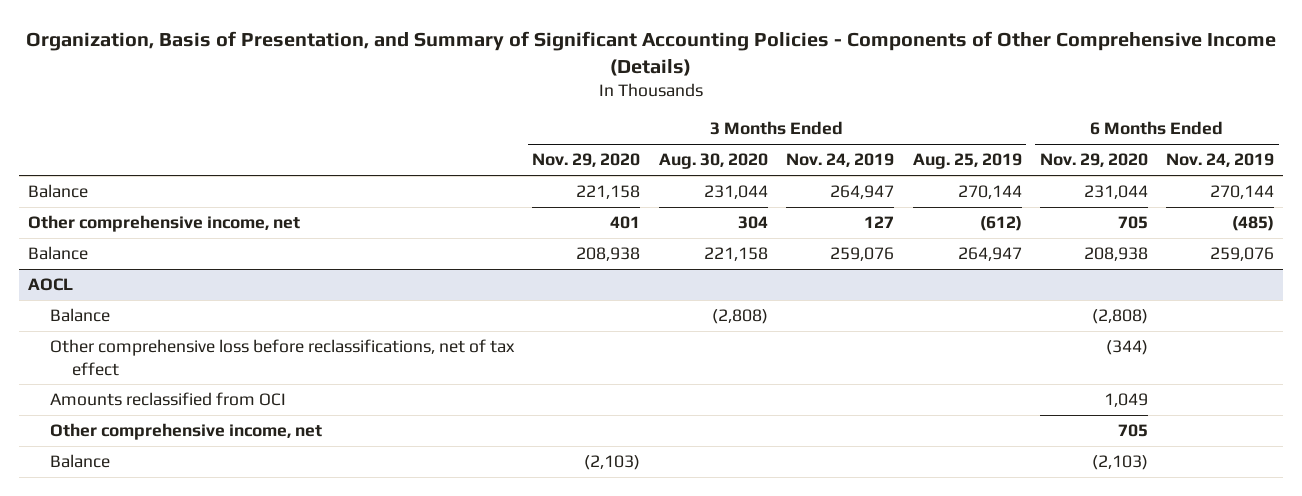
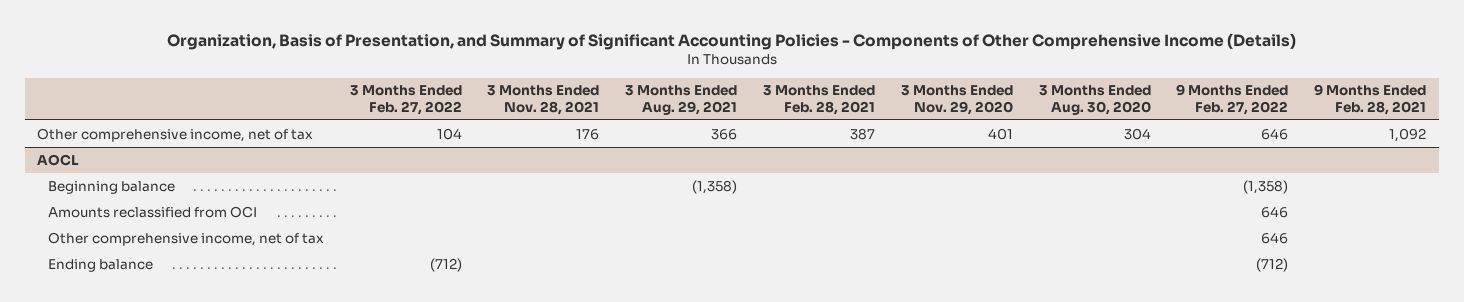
- | 3 Months Ended Nov. 29, 2020 | 3 Months Ended Aug. 30, 2020 | 3 Months Ended Nov. 24, 2019 | 3 Months Ended Aug. 25, 2019 | 6 Months Ended Nov. 29, 2020 | 6 Months Ended Nov. 24, 2019
+ | 3 Months Ended Feb. 27, 2022 | 3 Months Ended Nov. 28, 2021 | 3 Months Ended Aug. 29, 2021 | 3 Months Ended Feb. 28, 2021 | 3 Months Ended Nov. 29, 2020 | 3 Months Ended Aug. 30, 2020 | 9 Months Ended Feb. 27, 2022 | 9 Months Ended Feb. 28, 2021
- Balance | 221,158 | 231,044 | 264,947 | 270,144 | 231,044 | 270,144
- Other comprehensive income, net | 401 | 304 | 127 | (612) | 705 | (485)
- Balance | 208,938 | 221,158 | 259,076 | 264,947 | 208,938 | 259,076
+ Other comprehensive income, net of tax | 104 | 176 | 366 | 387 | 401 | 304 | 646 | 1,092
@ AOCL
- Balance | | (2,808) | | | (2,808) |
- Other comprehensive loss before reclassifications, net of tax effect | | | | | (344) |
+ Beginning balance | | | (1,358) | | | | (1,358) |
- Other comprehensive income, net | | | | | 705 |
- Balance | (2,103) | | | | (2,103) |
+ Other comprehensive income, net of tax | | | | | | | 646 |
+ Ending balance | (712) | | | | | | (712) |

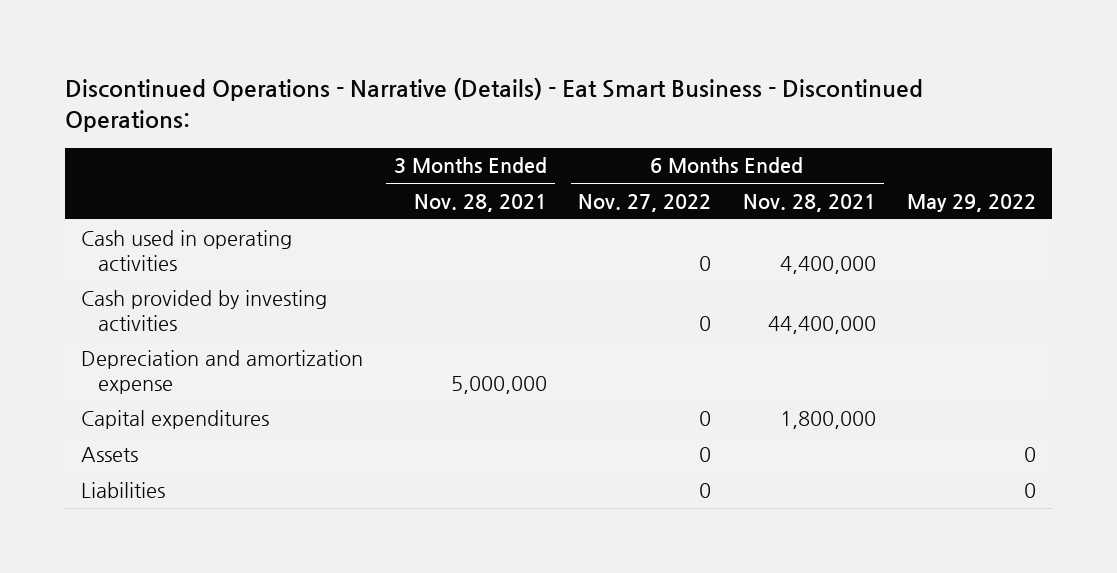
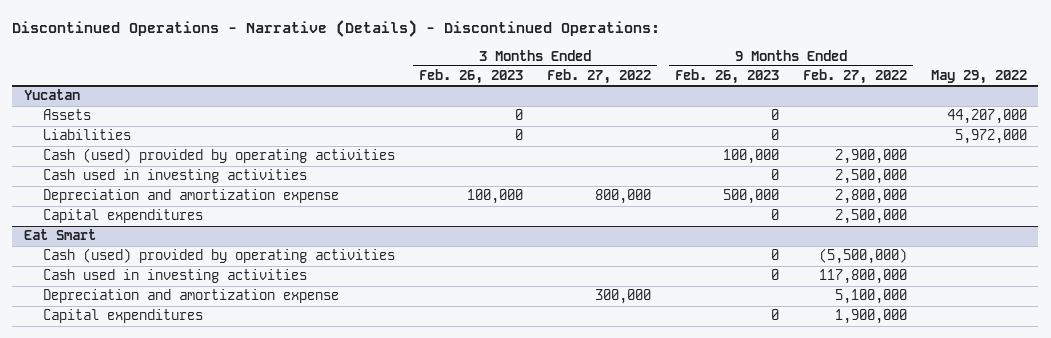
- Discontinued Operations - Narrative (Details) - Eat Smart Business - Discontinued Operations:
+ Discontinued Operations - Narrative (Details) - Discontinued Operations:
- | 3 Months Ended Nov. 28, 2021 | 6 Months Ended Nov. 27, 2022 | 6 Months Ended Nov. 28, 2021 | May 29, 2022
+ | 3 Months Ended Feb. 26, 2023 | 3 Months Ended Feb. 27, 2022 | 9 Months Ended Feb. 26, 2023 | 9 Months Ended Feb. 27, 2022 | May 29, 2022
- Cash used in operating activities | | 0 | 4,400,000 |
- Cash provided by investing activities | | 0 | 44,400,000 |
- Depreciation and amortization expense | 5,000,000 | | |
- Capital expenditures | | 0 | 1,800,000 |
- Assets | | 0 | | 0
- Liabilities | | 0 | | 0
+ Yucatan
+ Assets | 0 | | 0 | | 44,207,000
+ Liabilities | 0 | | 0 | | 5,972,000
+ Cash (used) provided by operating activities | | | 100,000 | 2,900,000 |
+ Cash used in investing activities | | | 0 | 2,500,000 |
+ Depreciation and amortization expense | 100,000 | 800,000 | 500,000 | 2,800,000 |
+ Capital expenditures | | | 0 | 2,500,000 |
+ Eat Smart
+ Cash (used) provided by operating activities | | | 0 | (5,500,000) |
+ Cash used in investing activities | | | 0 | 117,800,000 |
+ Depreciation and amortization expense | | 300,000 | | 5,100,000 |
+ Capital expenditures | | | 0 | 1,900,000 |

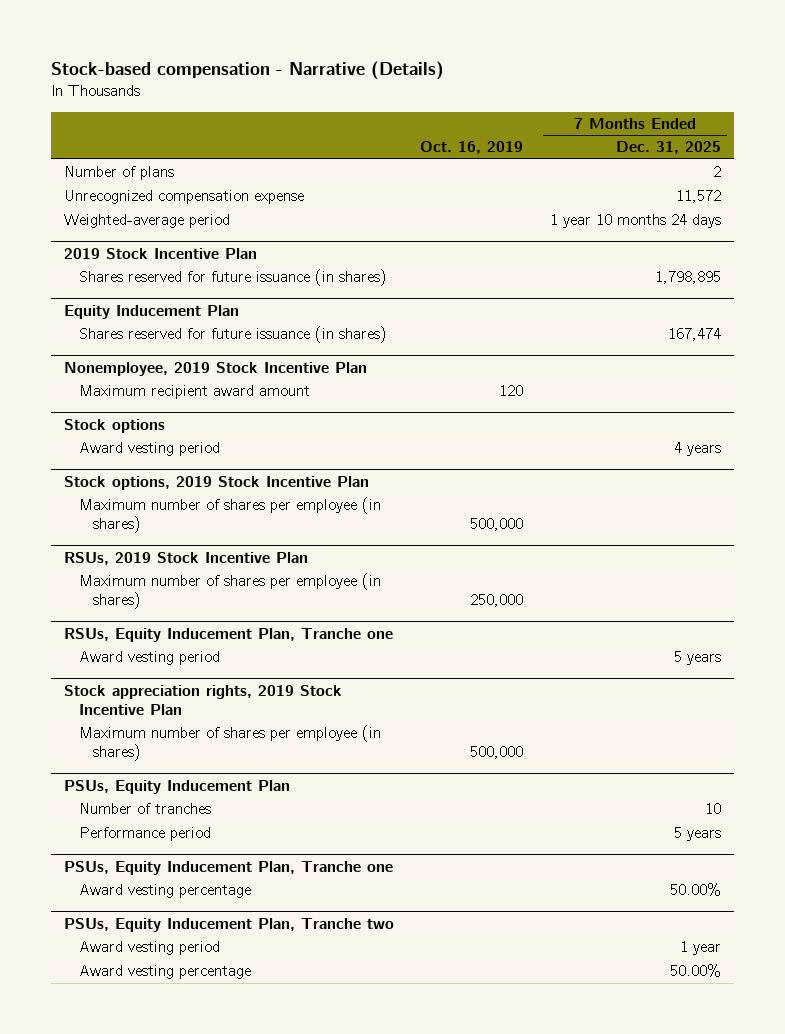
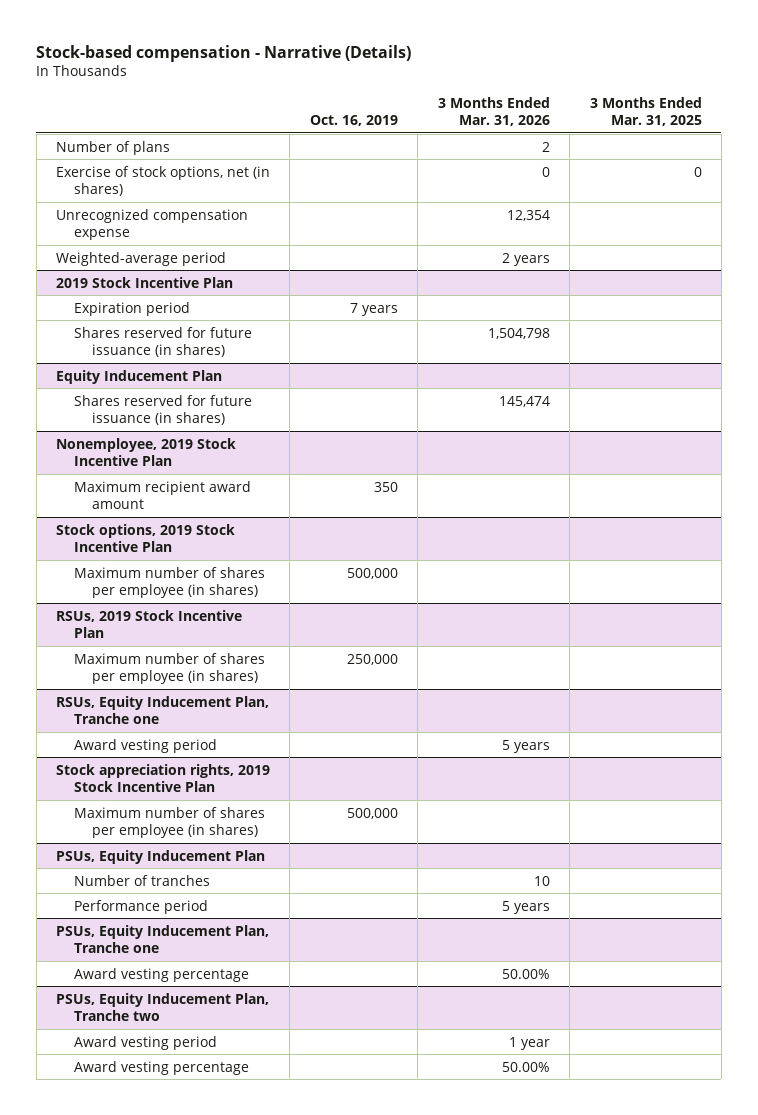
- | Oct. 16, 2019 | 7 Months Ended Dec. 31, 2025
+ | Oct. 16, 2019 | 3 Months Ended Mar. 31, 2026 | 3 Months Ended Mar. 31, 2025
+ Exercise of stock options, net (in shares) | | 0 | 0
@ 2019 Stock Incentive Plan
+ Expiration period | 7 years | |
@ Nonemployee, 2019 Stock Incentive Plan
- Maximum recipient award amount | 120 |
- Stock options
- Award vesting period | | 4 years
@ Nonemployee, 2019 Stock Incentive Plan
+ Maximum recipient award amount | 350 | |

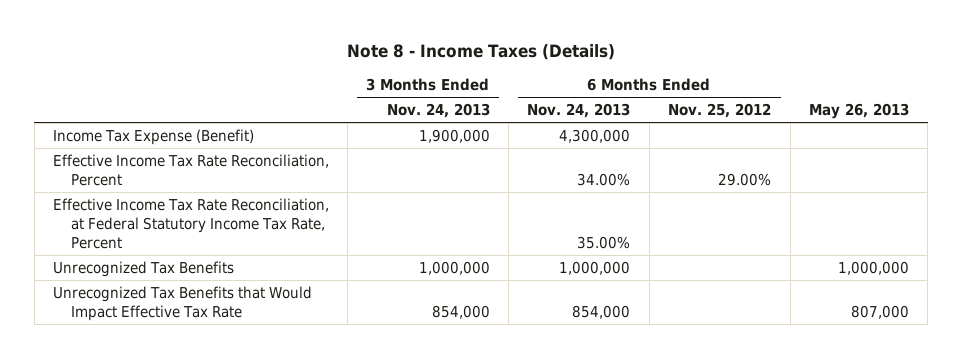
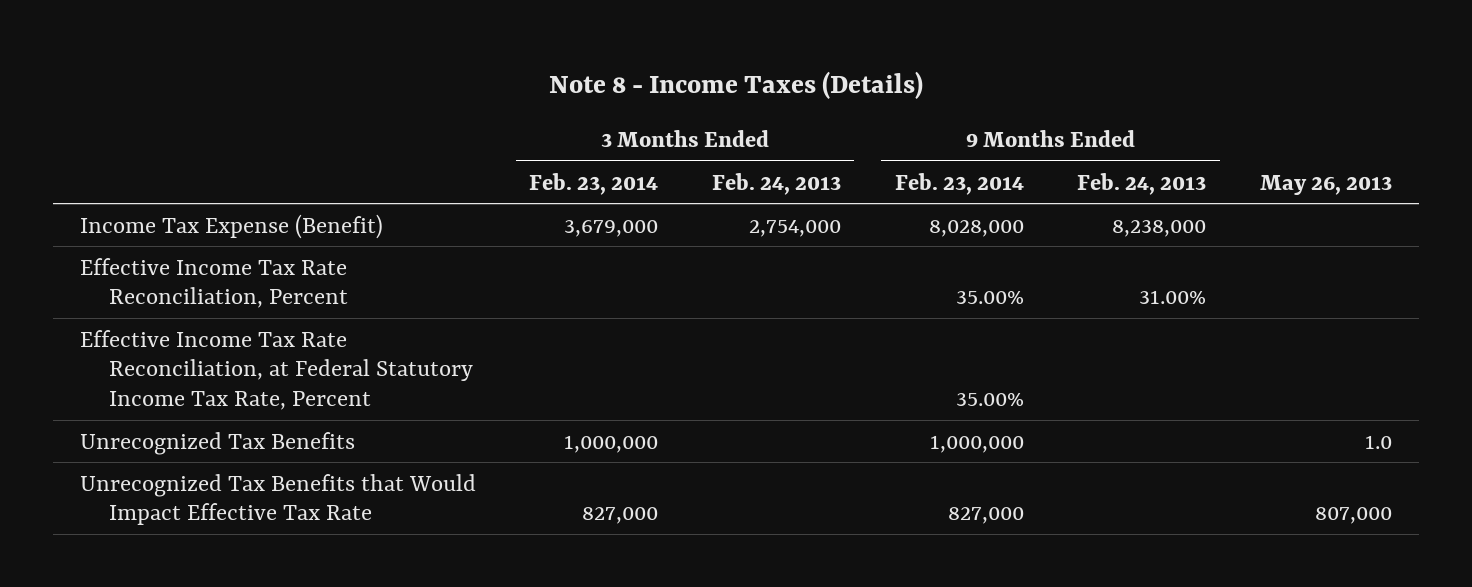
- | 3 Months Ended Nov. 24, 2013 | 6 Months Ended Nov. 24, 2013 | 6 Months Ended Nov. 25, 2012 | May 26, 2013
+ | 3 Months Ended Feb. 23, 2014 | 3 Months Ended Feb. 24, 2013 | 9 Months Ended Feb. 23, 2014 | 9 Months Ended Feb. 24, 2013 | May 26, 2013
- Unrecognized Tax Benefits | 1,000,000 | 1,000,000 | | 1,000,000
+ Unrecognized Tax Benefits | 1,000,000 | | 1,000,000 | | 1.0

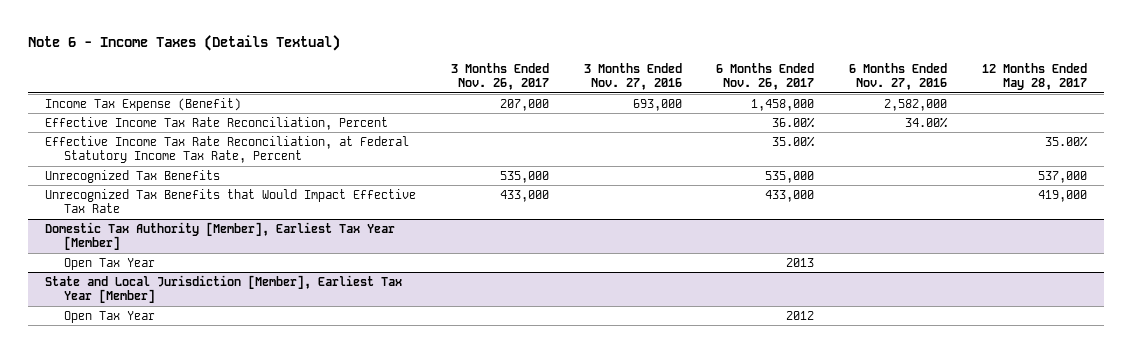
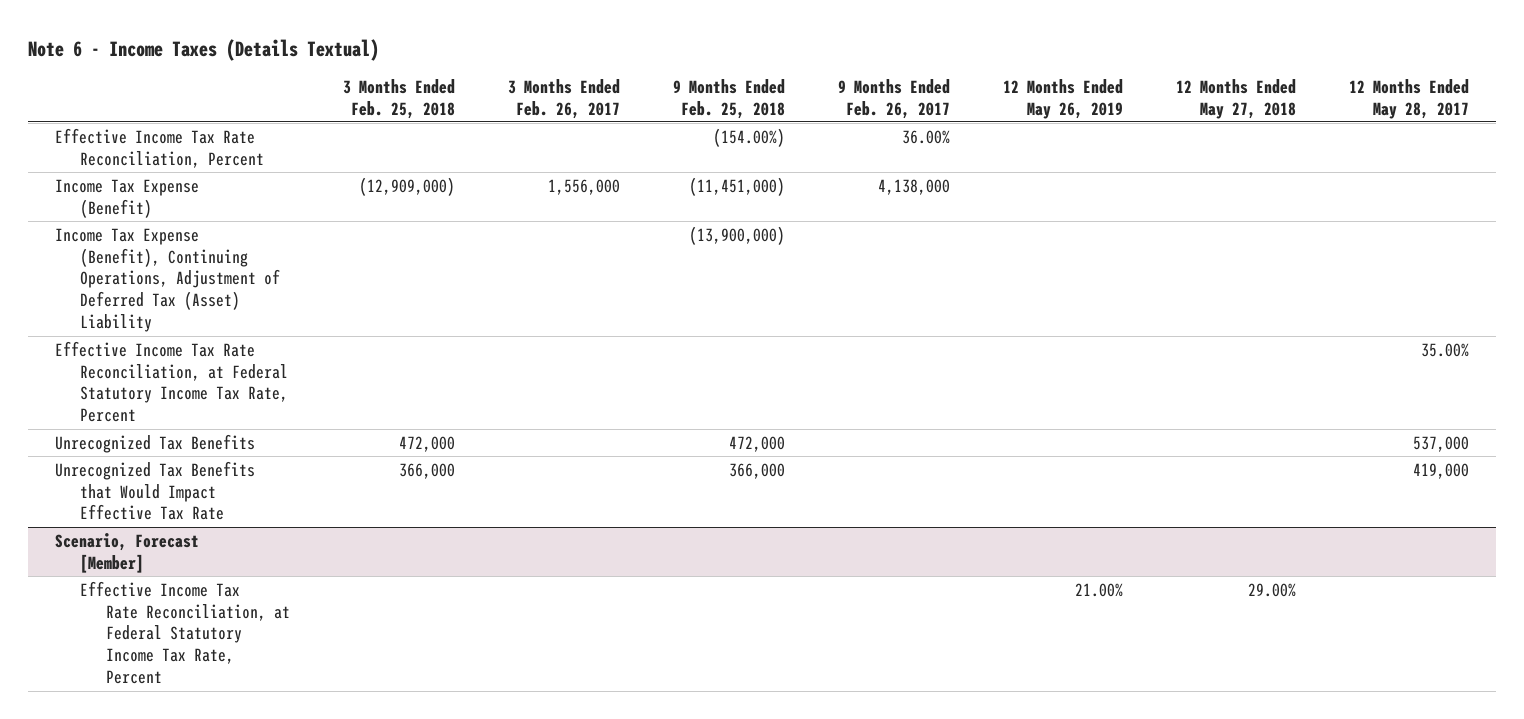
- | 3 Months Ended Nov. 26, 2017 | 3 Months Ended Nov. 27, 2016 | 6 Months Ended Nov. 26, 2017 | 6 Months Ended Nov. 27, 2016 | 12 Months Ended May 28, 2017
+ | 3 Months Ended Feb. 25, 2018 | 3 Months Ended Feb. 26, 2017 | 9 Months Ended Feb. 25, 2018 | 9 Months Ended Feb. 26, 2017 | 12 Months Ended May 26, 2019 | 12 Months Ended May 27, 2018 | 12 Months Ended May 28, 2017
moved down: Income Tax Expense (Benefit) | (12,909,000) | 1,556,000 | (11,451,000) | 4,138,000 | | |
+ Income Tax Expense (Benefit), Continuing Operations, Adjustment of Deferred Tax (Asset) Liability | | | (13,900,000) | | | |
- Domestic Tax Authority [Member], Earliest Tax Year [Member]
- Open Tax Year | | | 2013 | |
- State and Local Jurisdiction [Member], Earliest Tax Year [Member]
- Open Tax Year | | | 2012 | |
+ Scenario, Forecast [Member]
+ Effective Income Tax Rate Reconciliation, at Federal Statutory Income Tax Rate, Percent | | | | | 21.00% | 29.00% |

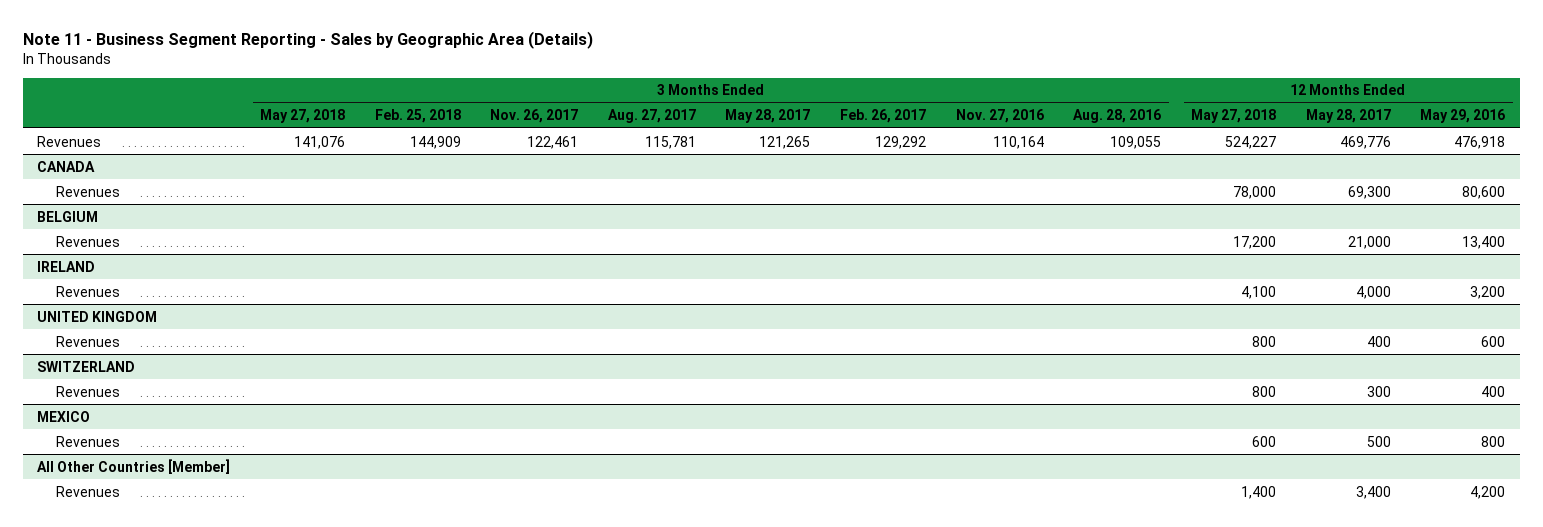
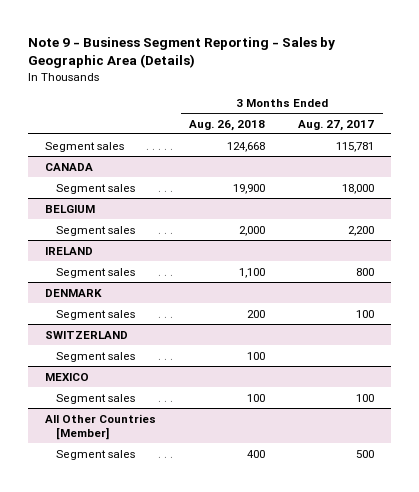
- Note 11 - Business Segment Reporting - Sales by Geographic Area (Details)
+ Note 9 - Business Segment Reporting - Sales by Geographic Area (Details)
- | 3 Months Ended May 27, 2018 | 3 Months Ended Feb. 25, 2018 | 3 Months Ended Nov. 26, 2017 | 3 Months Ended Aug. 27, 2017 | 3 Months Ended May 28, 2017 | 3 Months Ended Feb. 26, 2017 | 3 Months Ended Nov. 27, 2016 | 3 Months Ended Aug. 28, 2016 | 12 Months Ended May 27, 2018 | 12 Months Ended May 28, 2017 | 12 Months Ended May 29, 2016
+ | 3 Months Ended Aug. 26, 2018 | 3 Months Ended Aug. 27, 2017
- Revenues | 141,076 | 144,909 | 122,461 | 115,781 | 121,265 | 129,292 | 110,164 | 109,055 | 524,227 | 469,776 | 476,918
+ Segment sales | 124,668 | 115,781
@ CANADA
- Revenues | | | | | | | | | 78,000 | 69,300 | 80,600
+ Segment sales | 19,900 | 18,000
@ BELGIUM
- Revenues | | | | | | | | | 17,200 | 21,000 | 13,400
+ Segment sales | 2,000 | 2,200
@ IRELAND
- Revenues | | | | | | | | | 4,100 | 4,000 | 3,200
- UNITED KINGDOM
- Revenues | | | | | | | | | 800 | 400 | 600
@ IRELAND
+ Segment sales | 1,100 | 800
+ DENMARK
+ Segment sales | 200 | 100
@ SWITZERLAND
- Revenues | | | | | | | | | 800 | 300 | 400
+ Segment sales | 100 |
@ MEXICO
- Revenues | | | | | | | | | 600 | 500 | 800
+ Segment sales | 100 | 100
@ All Other Countries [Member]
- Revenues | | | | | | | | | 1,400 | 3,400 | 4,200
+ Segment sales | 400 | 500

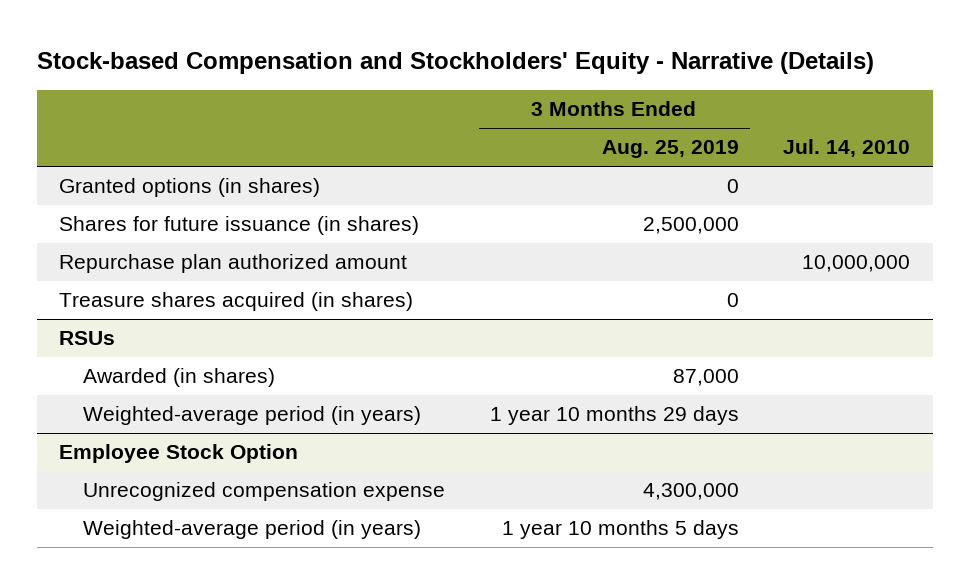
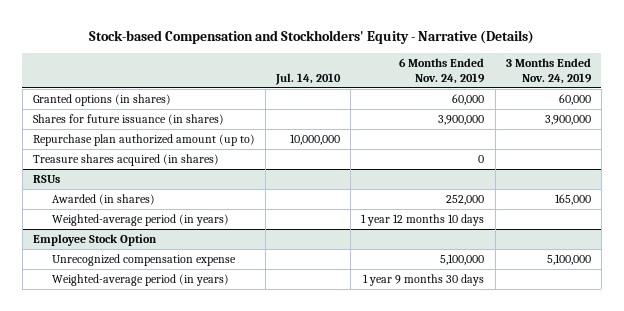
- | 3 Months Ended Aug. 25, 2019 | Jul. 14, 2010
+ | Jul. 14, 2010 | 6 Months Ended Nov. 24, 2019 | 3 Months Ended Nov. 24, 2019
- Repurchase plan authorized amount | | 10,000,000
+ Repurchase plan authorized amount (up to) | 10,000,000 | |

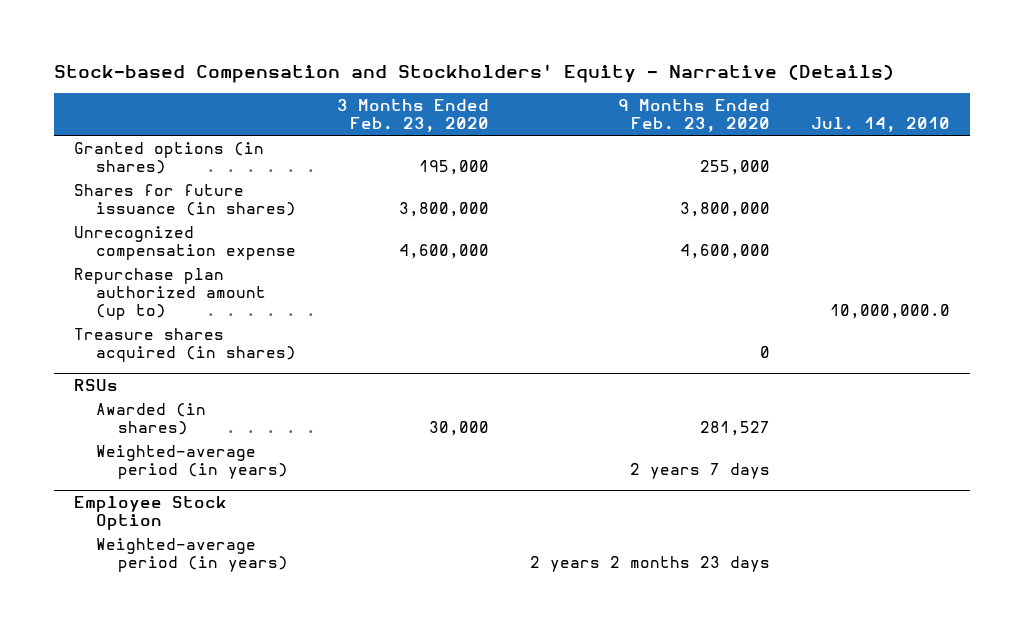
- | Jul. 14, 2010 | 6 Months Ended Nov. 24, 2019 | 3 Months Ended Nov. 24, 2019
+ | 3 Months Ended Feb. 23, 2020 | 9 Months Ended Feb. 23, 2020 | Jul. 14, 2010
- Repurchase plan authorized amount (up to) | 10,000,000 | |
+ Unrecognized compensation expense | 4,600,000 | 4,600,000 |
+ Repurchase plan authorized amount (up to) | | | 10,000,000.0
@ Employee Stock Option
- Unrecognized compensation expense | | 5,100,000 | 5,100,000

